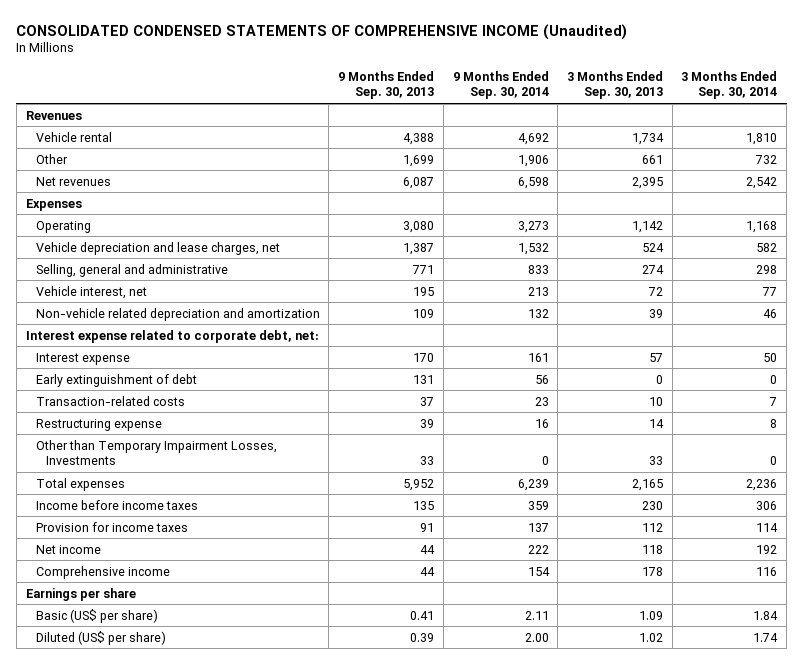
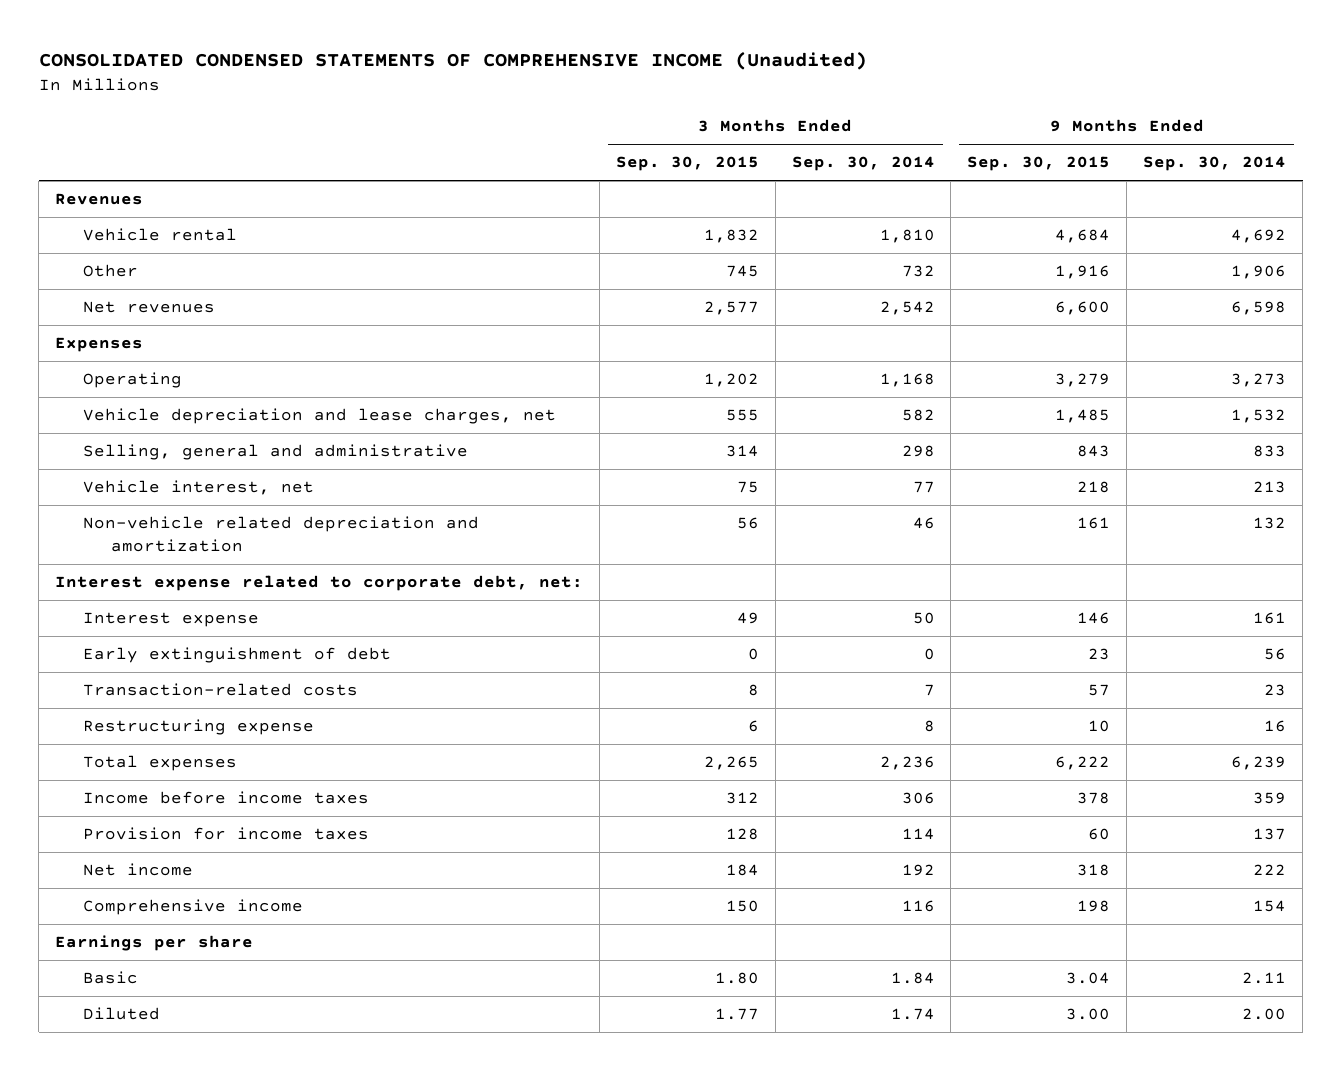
- | 9 Months Ended Sep. 30, 2013 | 9 Months Ended Sep. 30, 2014 | 3 Months Ended Sep. 30, 2013 | 3 Months Ended Sep. 30, 2014
+ | 3 Months Ended Sep. 30, 2015 | 3 Months Ended Sep. 30, 2014 | 9 Months Ended Sep. 30, 2015 | 9 Months Ended Sep. 30, 2014
- Other than Temporary Impairment Losses, Investments | 33 | 0 | 33 | 0
- Basic (US$ per share) | 0.41 | 2.11 | 1.09 | 1.84
- Diluted (US$ per share) | 0.39 | 2.00 | 1.02 | 1.74
+ Basic | 1.80 | 1.84 | 3.04 | 2.11
+ Diluted | 1.77 | 1.74 | 3.00 | 2.00

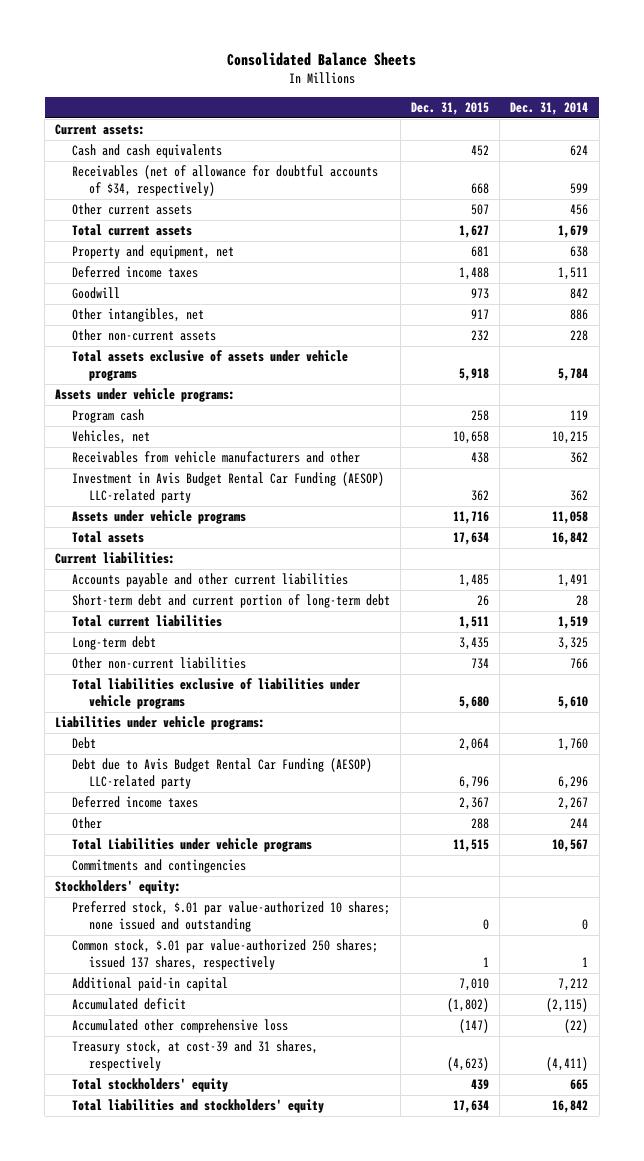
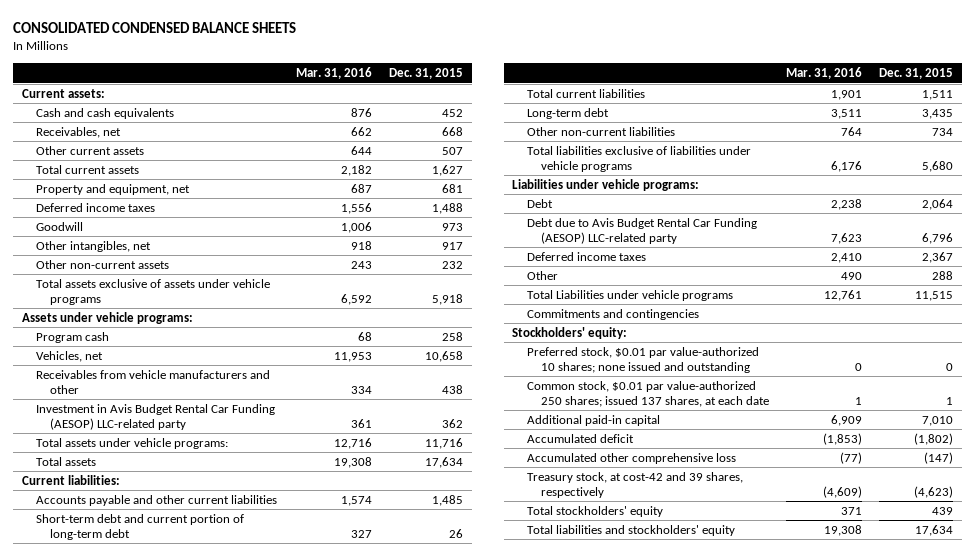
- Consolidated Balance Sheets
+ CONSOLIDATED CONDENSED BALANCE SHEETS
- | Dec. 31, 2015 | Dec. 31, 2014
+ | Mar. 31, 2016 | Dec. 31, 2015
- Receivables (net of allowance for doubtful accounts of $34, respectively) | 668 | 599
+ Receivables, net | 662 | 668
- Assets under vehicle programs | 11,716 | 11,058
+ Total assets under vehicle programs: | 12,716 | 11,716
- Preferred stock, $.01 par value-authorized 10 shares; none issued and outstanding | 0 | 0
- Common stock, $.01 par value-authorized 250 shares; issued 137 shares, respectively | 1 | 1
+ Preferred stock, $0.01 par value-authorized 10 shares; none issued and outstanding | 0 | 0
+ Common stock, $0.01 par value-authorized 250 shares; issued 137 shares, at each date | 1 | 1
- Treasury stock, at cost-39 and 31 shares, respectively | (4,623) | (4,411)
+ Treasury stock, at cost-42 and 39 shares, respectively | (4,609) | (4,623)

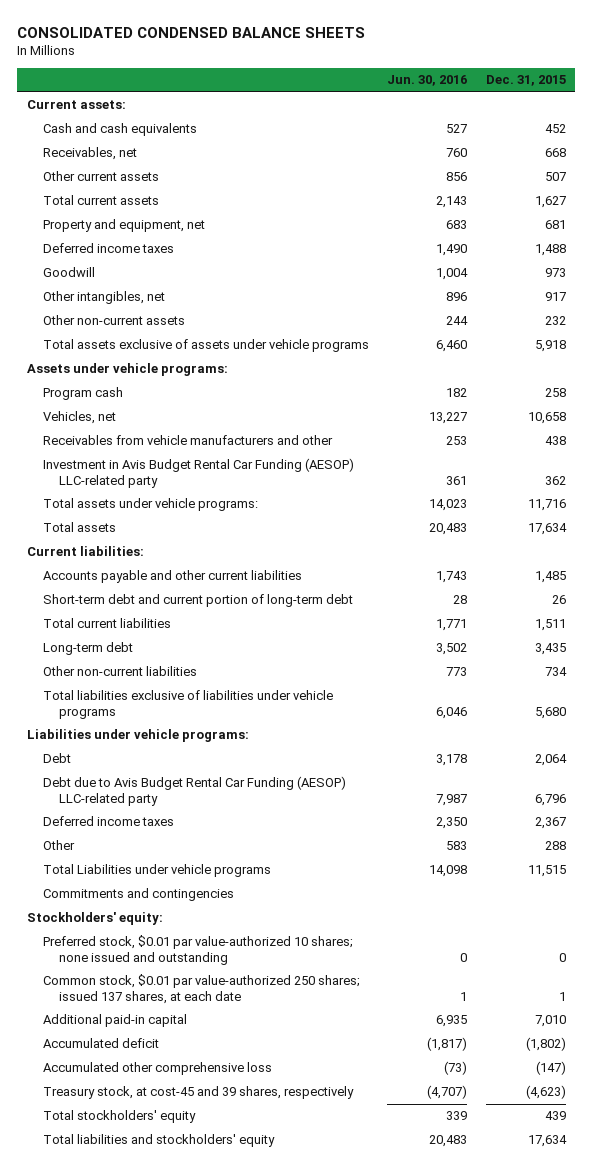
- | Mar. 31, 2016 | Dec. 31, 2015
+ | Jun. 30, 2016 | Dec. 31, 2015
- Treasury stock, at cost-42 and 39 shares, respectively | (4,609) | (4,623)
+ Treasury stock, at cost-45 and 39 shares, respectively | (4,707) | (4,623)

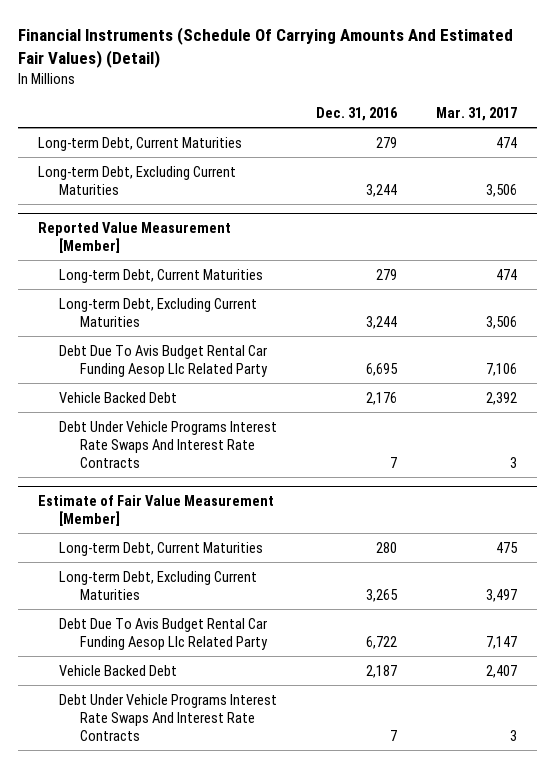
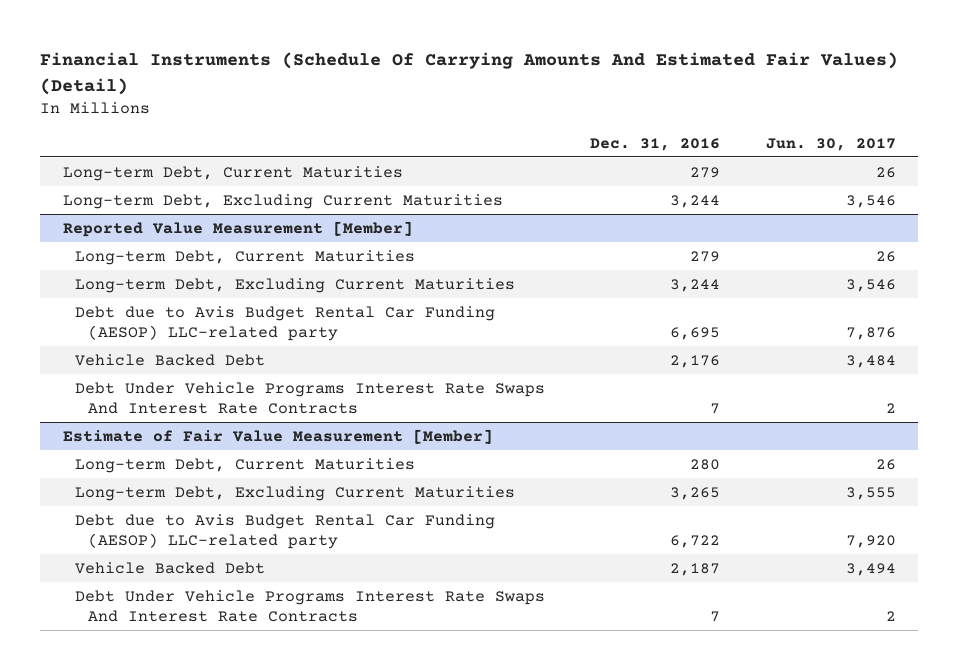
- | Dec. 31, 2016 | Mar. 31, 2017
+ | Dec. 31, 2016 | Jun. 30, 2017
@ Reported Value Measurement [Member]
- Debt Due To Avis Budget Rental Car Funding Aesop Llc Related Party | 6,695 | 7,106
+ Debt due to Avis Budget Rental Car Funding (AESOP) LLC-related party | 6,695 | 7,876
@ Estimate of Fair Value Measurement [Member]
- Debt Due To Avis Budget Rental Car Funding Aesop Llc Related Party | 6,722 | 7,147
+ Debt due to Avis Budget Rental Car Funding (AESOP) LLC-related party | 6,722 | 7,920

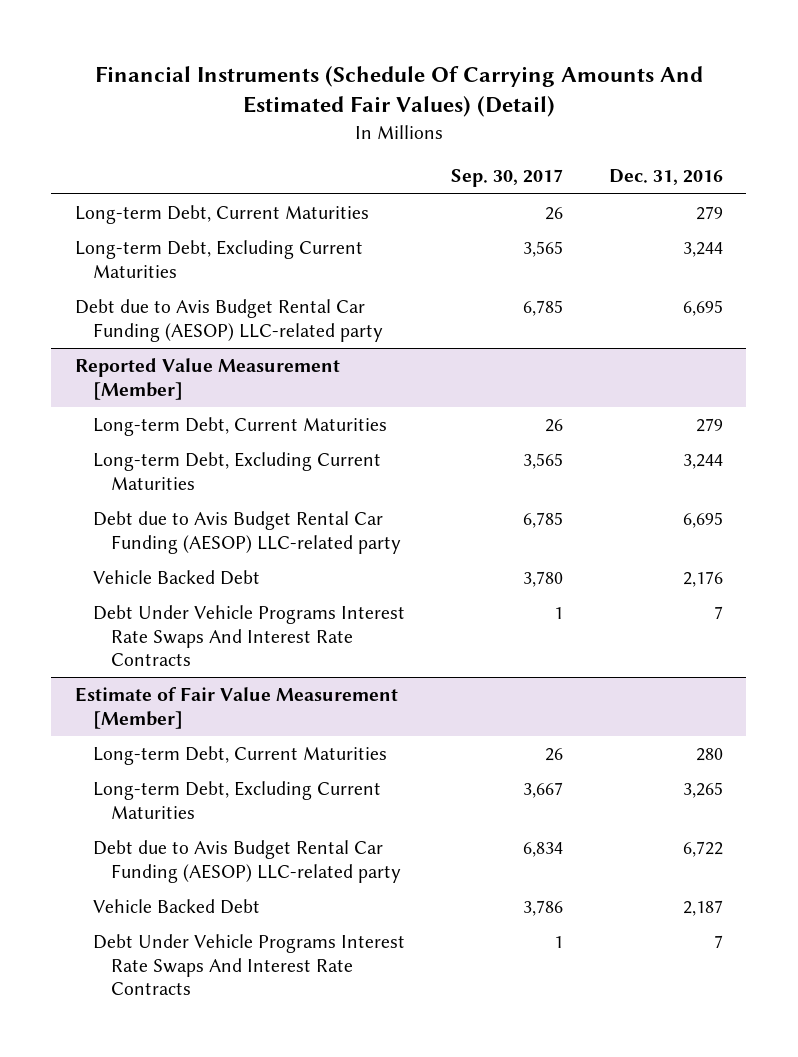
- | Dec. 31, 2016 | Jun. 30, 2017
+ | Sep. 30, 2017 | Dec. 31, 2016
+ Debt due to Avis Budget Rental Car Funding (AESOP) LLC-related party | 6,785 | 6,695

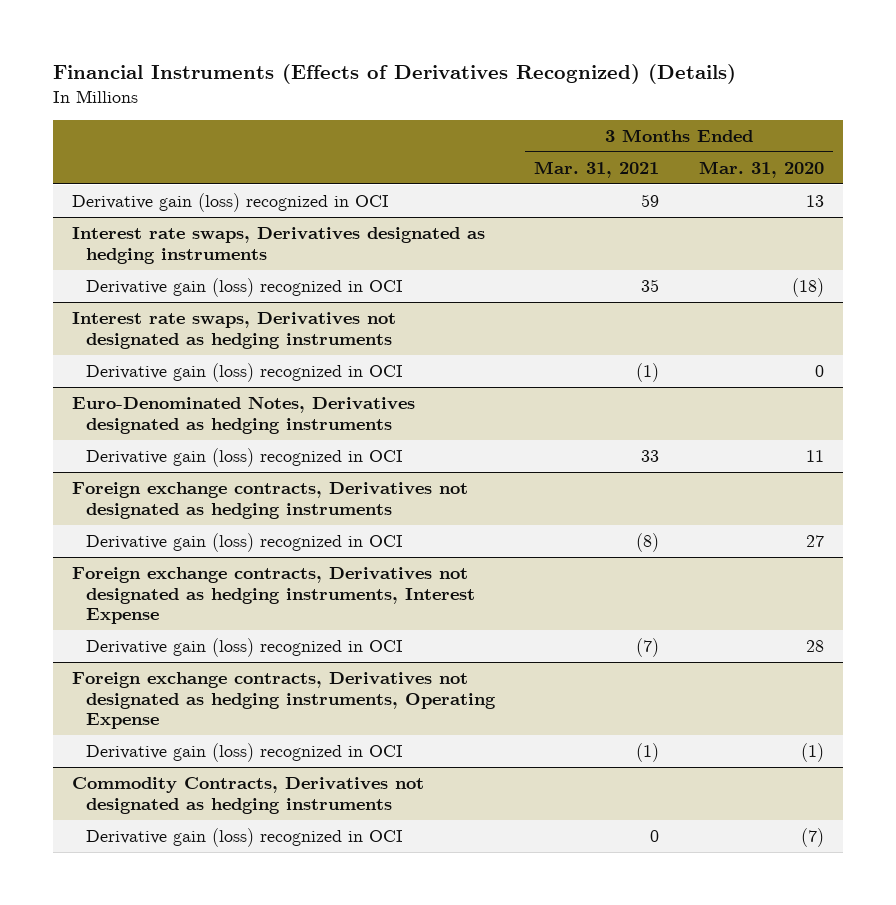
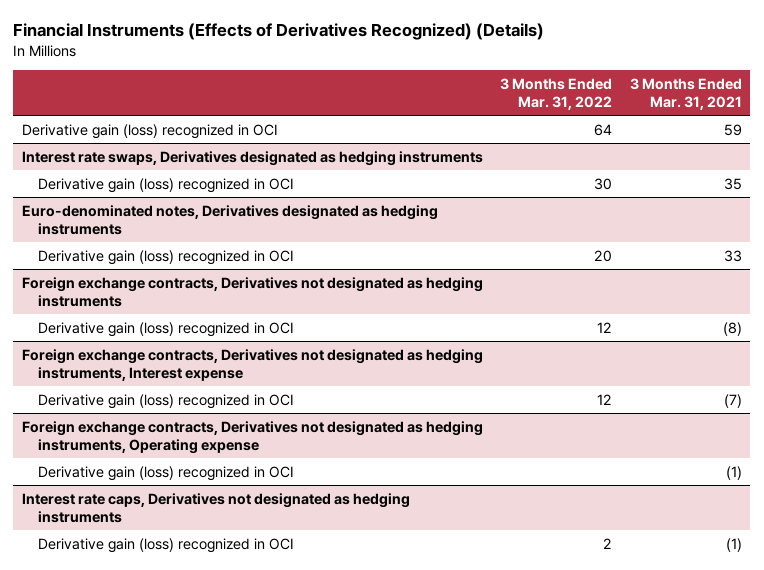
- | 3 Months Ended Mar. 31, 2021 | 3 Months Ended Mar. 31, 2020
+ | 3 Months Ended Mar. 31, 2022 | 3 Months Ended Mar. 31, 2021
- Interest rate swaps, Derivatives not designated as hedging instruments
- Derivative gain (loss) recognized in OCI | (1) | 0
- Euro-Denominated Notes, Derivatives designated as hedging instruments
+ Euro-denominated notes, Derivatives designated as hedging instruments
- Foreign exchange contracts, Derivatives not designated as hedging instruments, Interest Expense
+ Foreign exchange contracts, Derivatives not designated as hedging instruments, Interest expense
- Foreign exchange contracts, Derivatives not designated as hedging instruments, Operating Expense
+ Foreign exchange contracts, Derivatives not designated as hedging instruments, Operating expense
- Commodity Contracts, Derivatives not designated as hedging instruments
- Derivative gain (loss) recognized in OCI | 0 | (7)
+ Interest rate caps, Derivatives not designated as hedging instruments
+ Derivative gain (loss) recognized in OCI | 2 | (1)

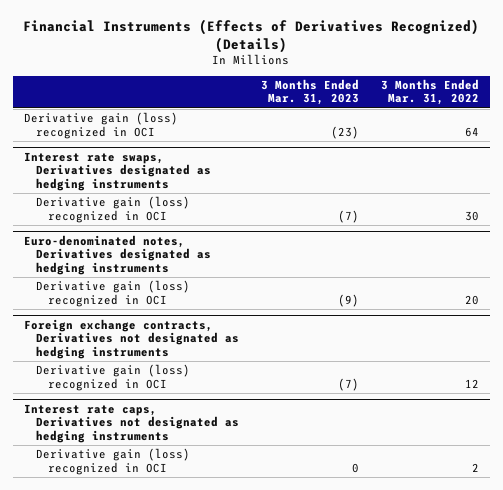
- | 3 Months Ended Mar. 31, 2022 | 3 Months Ended Mar. 31, 2021
+ | 3 Months Ended Mar. 31, 2023 | 3 Months Ended Mar. 31, 2022
- Foreign exchange contracts, Derivatives not designated as hedging instruments, Interest expense
- Derivative gain (loss) recognized in OCI | 12 | (7)
- Foreign exchange contracts, Derivatives not designated as hedging instruments, Operating expense
- Derivative gain (loss) recognized in OCI | | (1)

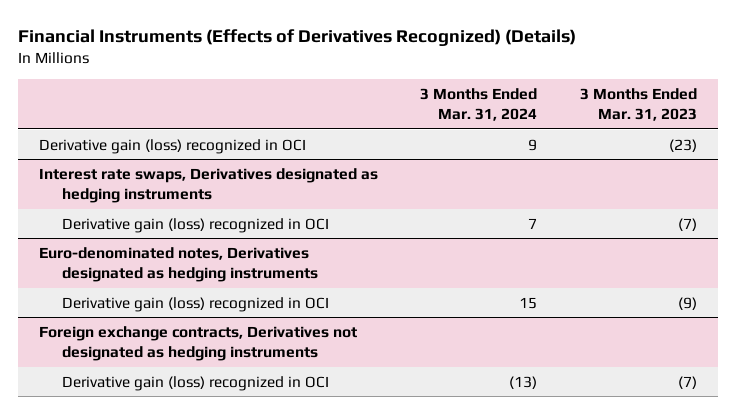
- | 3 Months Ended Mar. 31, 2023 | 3 Months Ended Mar. 31, 2022
+ | 3 Months Ended Mar. 31, 2024 | 3 Months Ended Mar. 31, 2023
- Interest rate caps, Derivatives not designated as hedging instruments
- Derivative gain (loss) recognized in OCI | 0 | 2

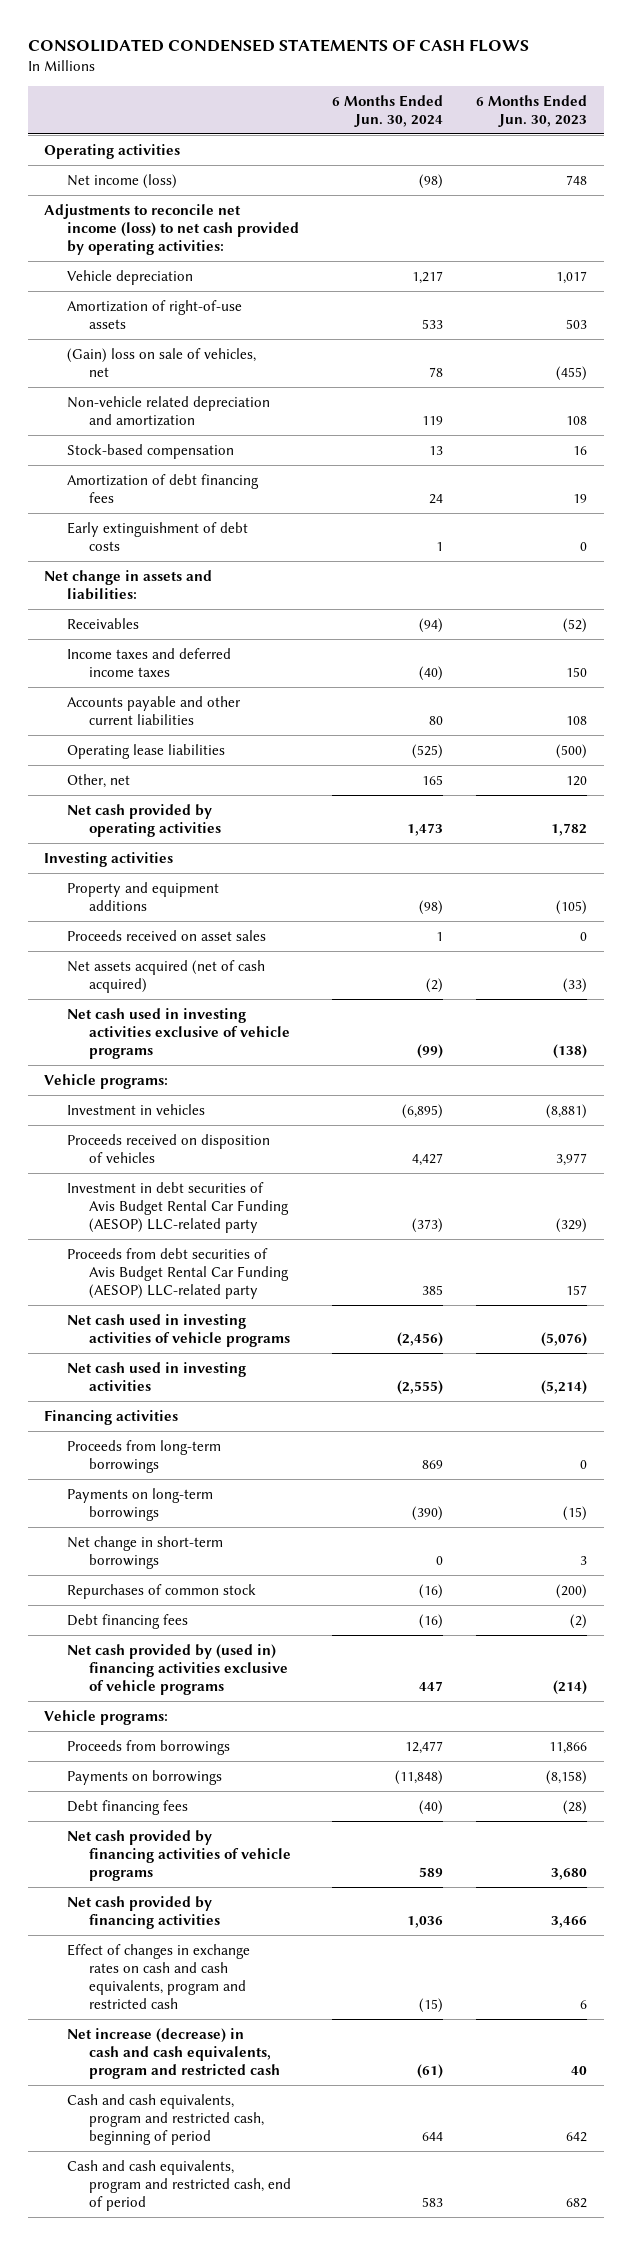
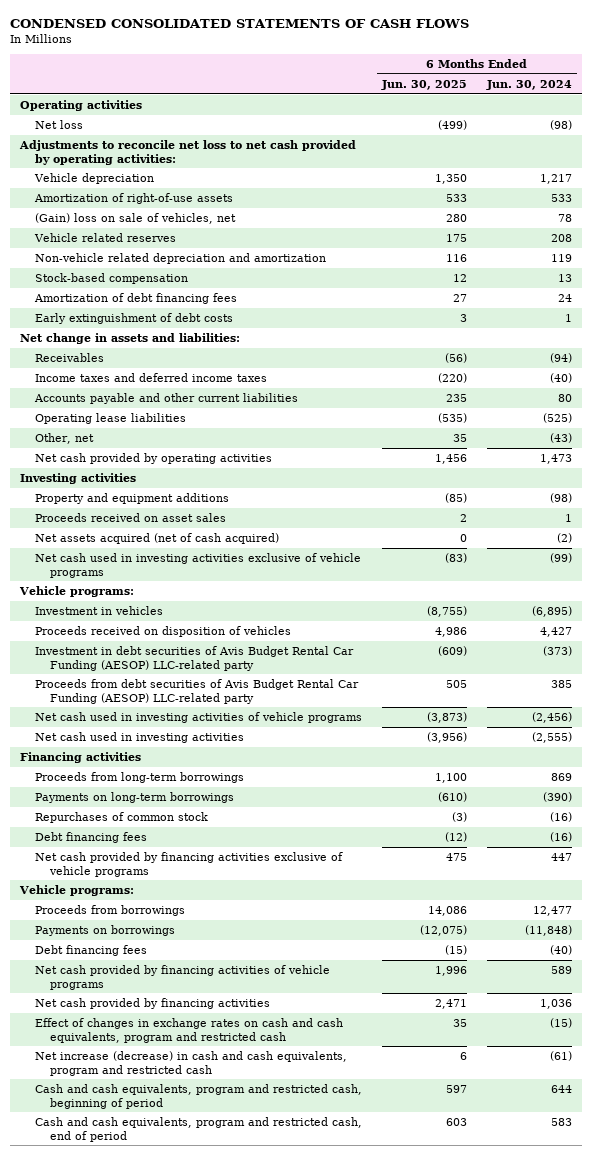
- CONSOLIDATED CONDENSED STATEMENTS OF CASH FLOWS
+ CONDENSED CONSOLIDATED STATEMENTS OF CASH FLOWS
- | 6 Months Ended Jun. 30, 2024 | 6 Months Ended Jun. 30, 2023
+ | 6 Months Ended Jun. 30, 2025 | 6 Months Ended Jun. 30, 2024
- Net income (loss) | (98) | 748
- Adjustments to reconcile net income (loss) to net cash provided by operating activities:
+ Net loss | (499) | (98)
+ Adjustments to reconcile net loss to net cash provided by operating activities:
+ Vehicle related reserves | 175 | 208
- Other, net | 165 | 120
+ Other, net | 35 | (43)
- Net change in short-term borrowings | 0 | 3
- Net cash provided by (used in) financing activities exclusive of vehicle programs | 447 | (214)
+ Net cash provided by financing activities exclusive of vehicle programs | 475 | 447

